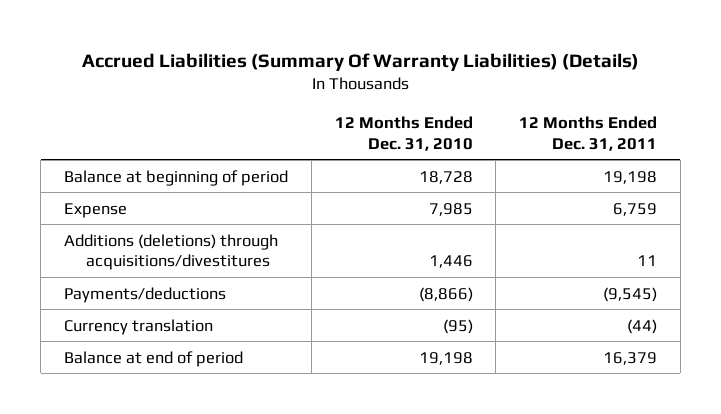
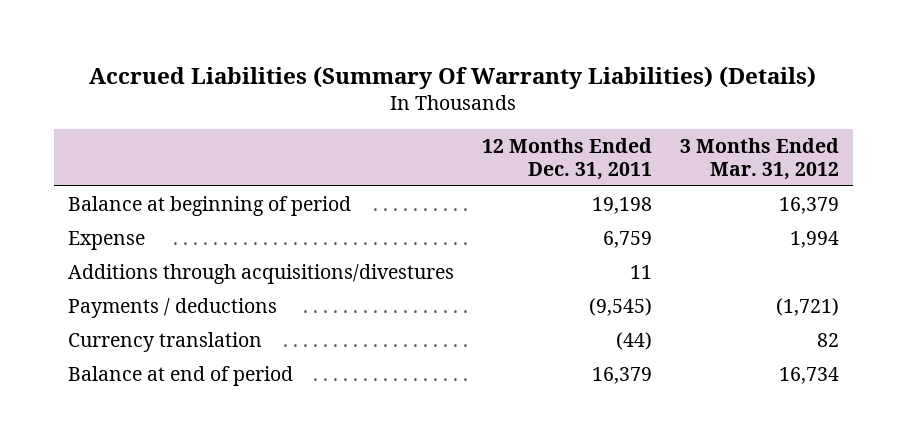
- | 12 Months Ended Dec. 31, 2010 | 12 Months Ended Dec. 31, 2011
+ | 12 Months Ended Dec. 31, 2011 | 3 Months Ended Mar. 31, 2012
- Additions (deletions) through acquisitions/divestitures | 1,446 | 11
- Payments/deductions | (8,866) | (9,545)
+ Additions through acquisitions/divestures | 11 |
+ Payments / deductions | (9,545) | (1,721)

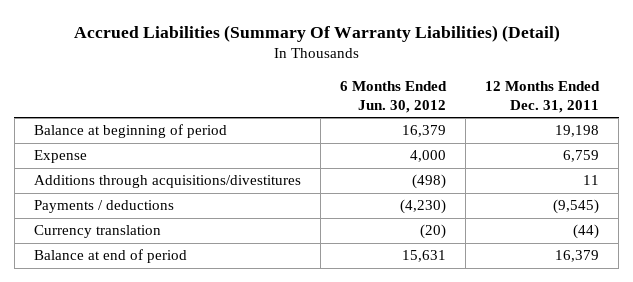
- Accrued Liabilities (Summary Of Warranty Liabilities) (Details)
+ Accrued Liabilities (Summary Of Warranty Liabilities) (Detail)
- | 12 Months Ended Dec. 31, 2011 | 3 Months Ended Mar. 31, 2012
+ | 6 Months Ended Jun. 30, 2012 | 12 Months Ended Dec. 31, 2011
- Additions through acquisitions/divestures | 11 |
+ Additions through acquisitions/divestitures | (498) | 11

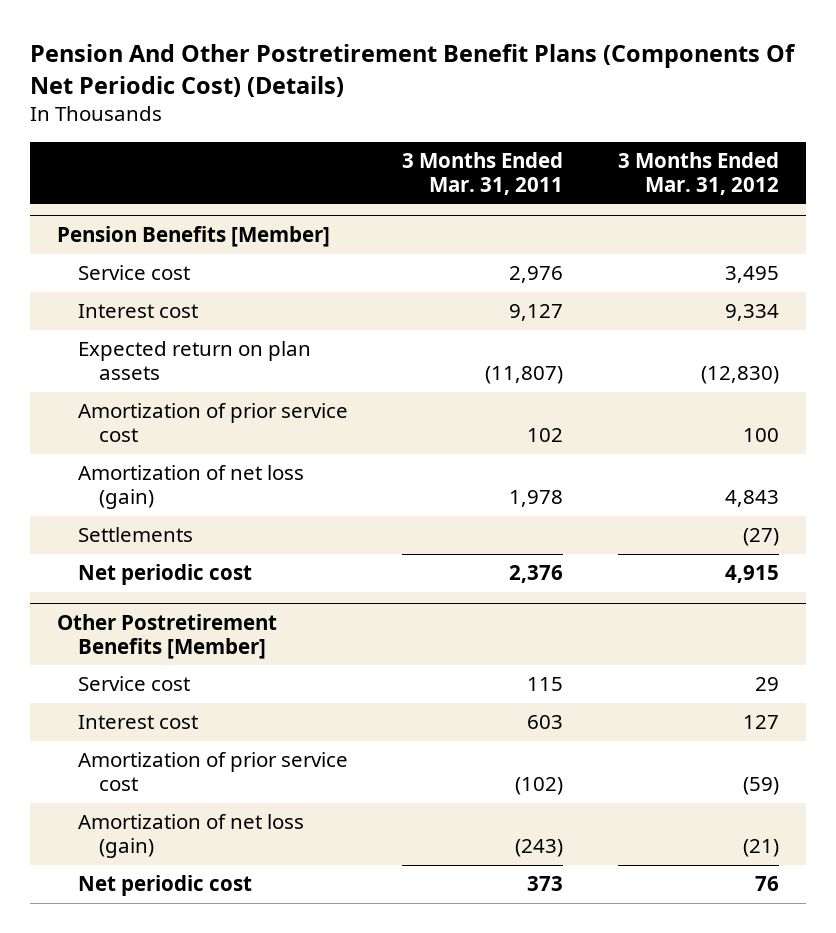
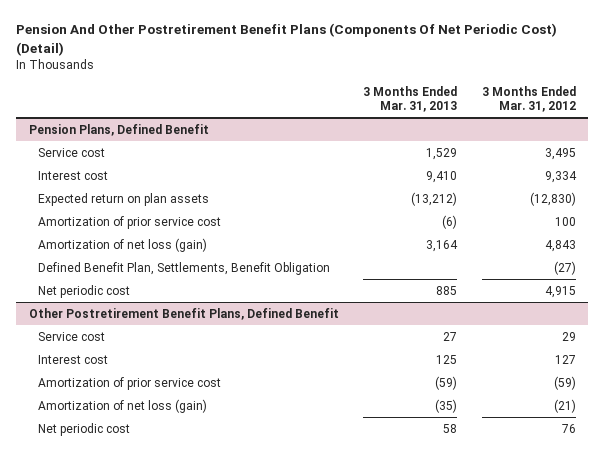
- Pension And Other Postretirement Benefit Plans (Components Of Net Periodic Cost) (Details)
+ Pension And Other Postretirement Benefit Plans (Components Of Net Periodic Cost) (Detail)
- | 3 Months Ended Mar. 31, 2011 | 3 Months Ended Mar. 31, 2012
+ | 3 Months Ended Mar. 31, 2013 | 3 Months Ended Mar. 31, 2012
- Pension Benefits [Member]
+ Pension Plans, Defined Benefit
- Settlements | | (27)
+ Defined Benefit Plan, Settlements, Benefit Obligation | | (27)
- Other Postretirement Benefits [Member]
+ Other Postretirement Benefit Plans, Defined Benefit

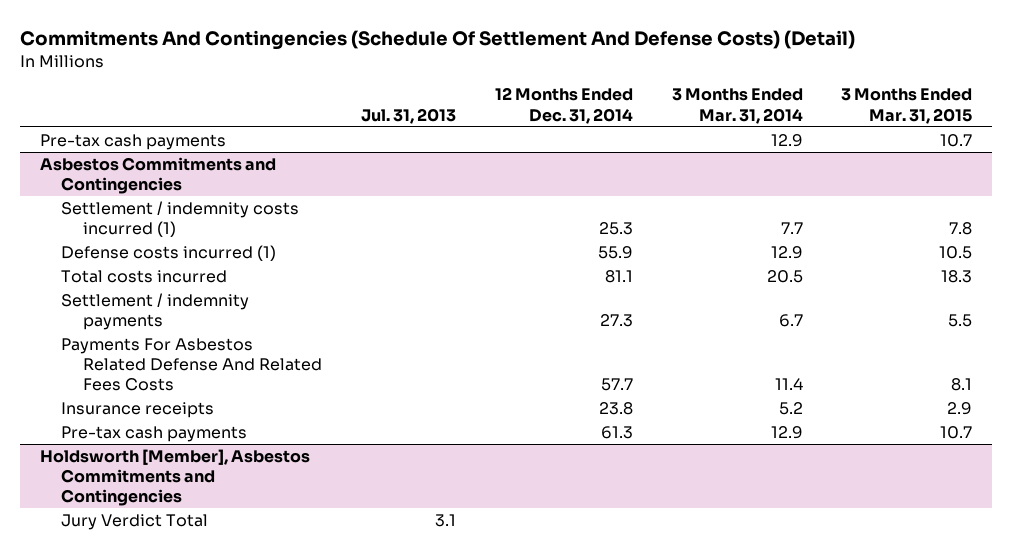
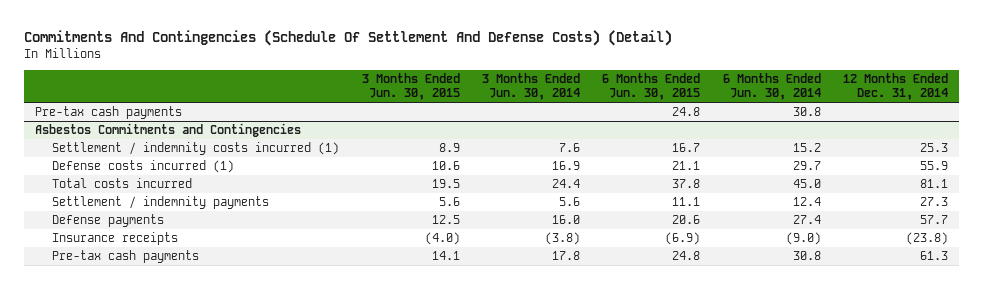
- | Jul. 31, 2013 | 12 Months Ended Dec. 31, 2014 | 3 Months Ended Mar. 31, 2014 | 3 Months Ended Mar. 31, 2015
+ | 3 Months Ended Jun. 30, 2015 | 3 Months Ended Jun. 30, 2014 | 6 Months Ended Jun. 30, 2015 | 6 Months Ended Jun. 30, 2014 | 12 Months Ended Dec. 31, 2014
@ Asbestos Commitments and Contingencies
- Payments For Asbestos Related Defense And Related Fees Costs | | 57.7 | 11.4 | 8.1
- Insurance receipts | | 23.8 | 5.2 | 2.9
+ Defense payments | 12.5 | 16.0 | 20.6 | 27.4 | 57.7
+ Insurance receipts | (4.0) | (3.8) | (6.9) | (9.0) | (23.8)
- Holdsworth [Member], Asbestos Commitments and Contingencies
- Jury Verdict Total | 3.1 | | |

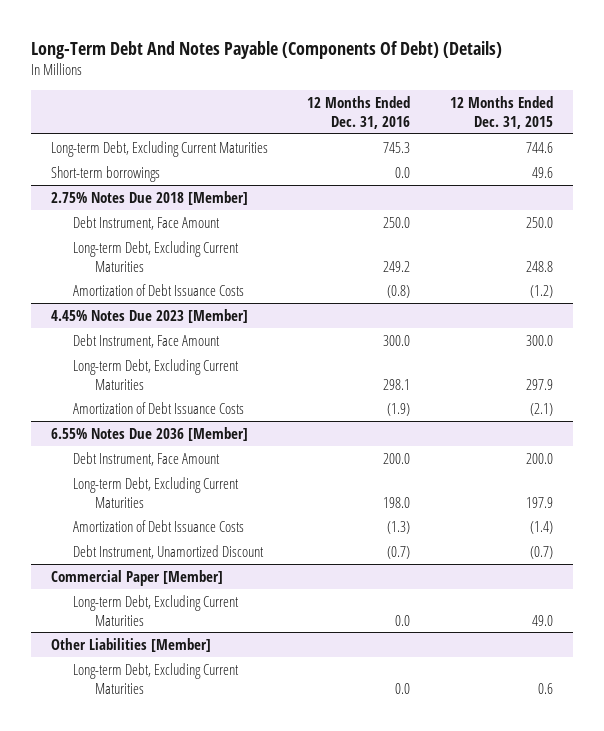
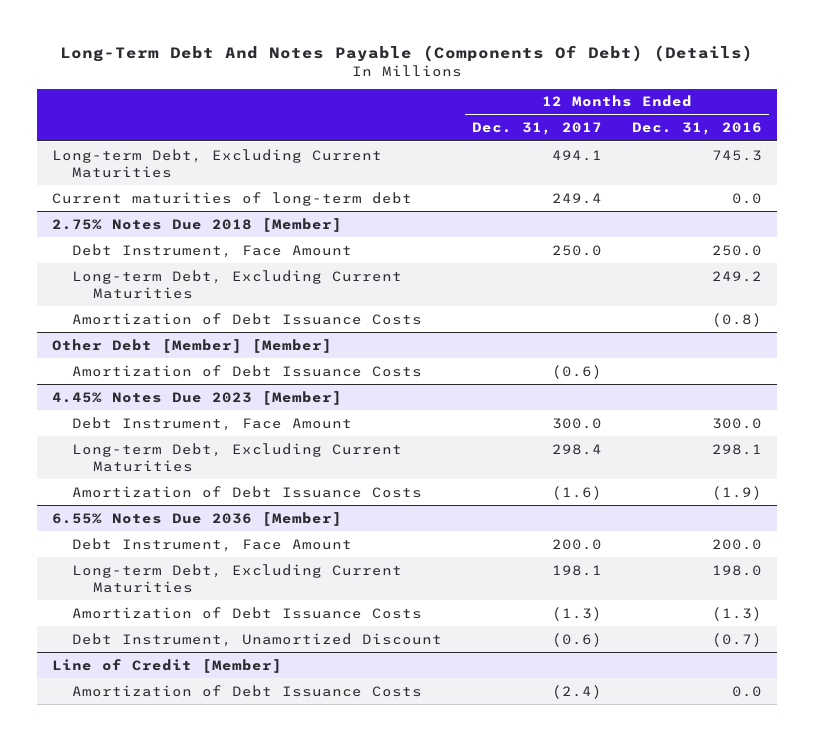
- | 12 Months Ended Dec. 31, 2016 | 12 Months Ended Dec. 31, 2015
+ | 12 Months Ended Dec. 31, 2017 | 12 Months Ended Dec. 31, 2016
- Short-term borrowings | 0.0 | 49.6
+ Current maturities of long-term debt | 249.4 | 0.0
+ Other Debt [Member] [Member]
+ Amortization of Debt Issuance Costs | (0.6) |
- Commercial Paper [Member]
- Long-term Debt, Excluding Current Maturities | 0.0 | 49.0
- Other Liabilities [Member]
- Long-term Debt, Excluding Current Maturities | 0.0 | 0.6
+ Line of Credit [Member]
+ Amortization of Debt Issuance Costs | (2.4) | 0.0

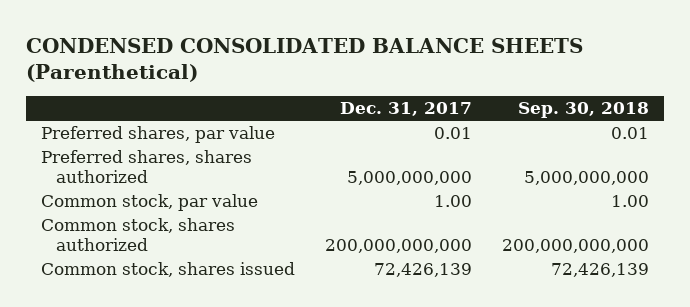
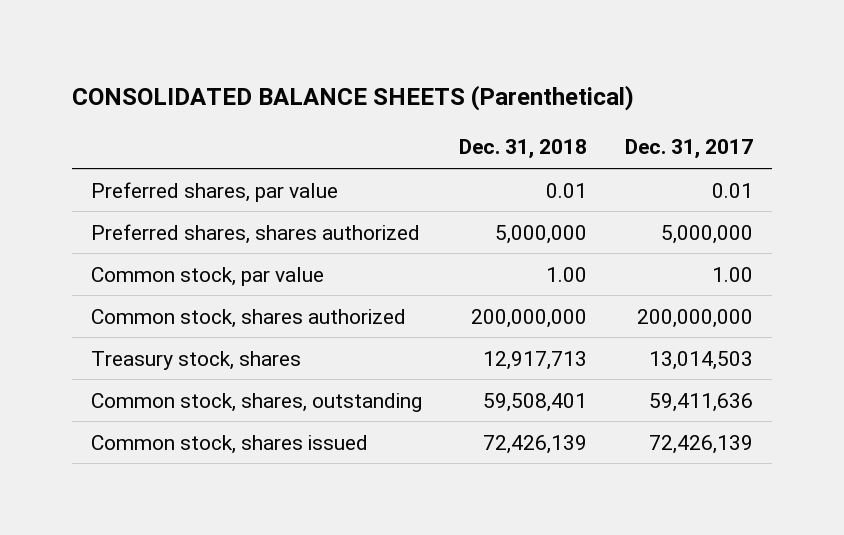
- CONDENSED CONSOLIDATED BALANCE SHEETS (Parenthetical)
+ CONSOLIDATED BALANCE SHEETS (Parenthetical)
- | Dec. 31, 2017 | Sep. 30, 2018
+ | Dec. 31, 2018 | Dec. 31, 2017
- Preferred shares, shares authorized | 5,000,000,000 | 5,000,000,000
+ Preferred shares, shares authorized | 5,000,000 | 5,000,000
- Common stock, shares authorized | 200,000,000,000 | 200,000,000,000
+ Common stock, shares authorized | 200,000,000 | 200,000,000
+ Treasury stock, shares | 12,917,713 | 13,014,503
+ Common stock, shares, outstanding | 59,508,401 | 59,411,636

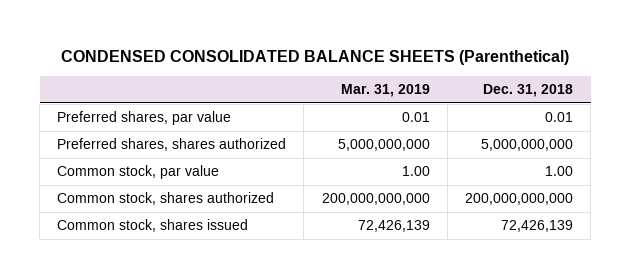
- CONSOLIDATED BALANCE SHEETS (Parenthetical)
+ CONDENSED CONSOLIDATED BALANCE SHEETS (Parenthetical)
- | Dec. 31, 2018 | Dec. 31, 2017
+ | Mar. 31, 2019 | Dec. 31, 2018
- Preferred shares, shares authorized | 5,000,000 | 5,000,000
+ Preferred shares, shares authorized | 5,000,000,000 | 5,000,000,000
- Common stock, shares authorized | 200,000,000 | 200,000,000
- Treasury stock, shares | 12,917,713 | 13,014,503
- Common stock, shares, outstanding | 59,508,401 | 59,411,636
+ Common stock, shares authorized | 200,000,000,000 | 200,000,000,000

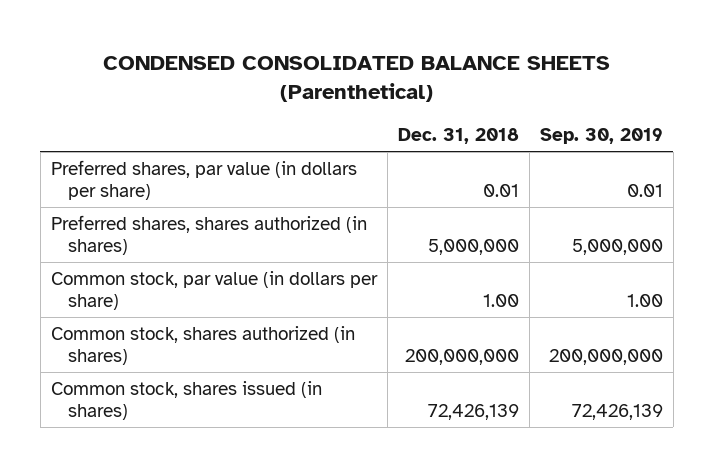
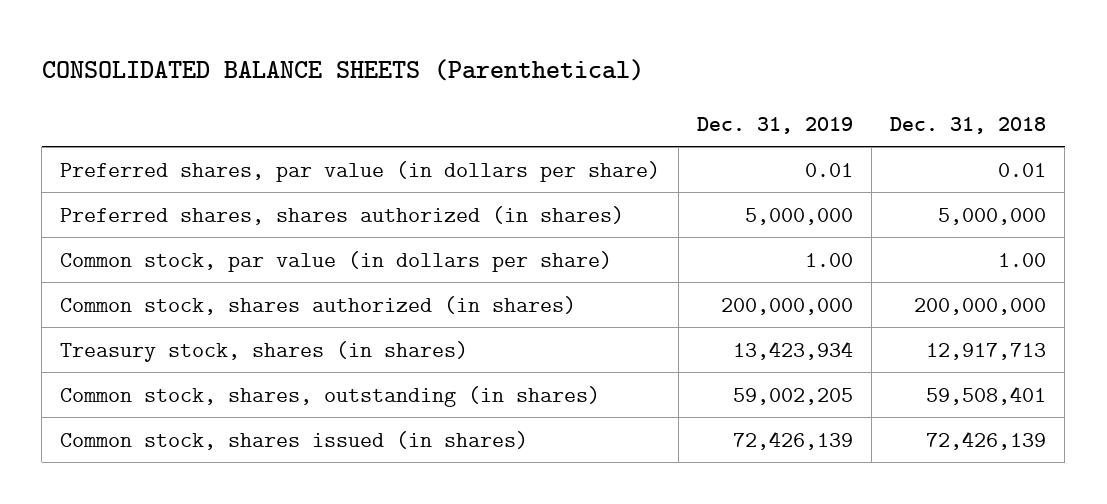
- CONDENSED CONSOLIDATED BALANCE SHEETS (Parenthetical)
+ CONSOLIDATED BALANCE SHEETS (Parenthetical)
- | Dec. 31, 2018 | Sep. 30, 2019
+ | Dec. 31, 2019 | Dec. 31, 2018
+ Treasury stock, shares (in shares) | 13,423,934 | 12,917,713
+ Common stock, shares, outstanding (in shares) | 59,002,205 | 59,508,401

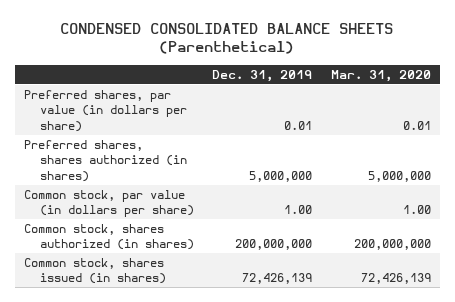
- CONSOLIDATED BALANCE SHEETS (Parenthetical)
+ CONDENSED CONSOLIDATED BALANCE SHEETS (Parenthetical)
- | Dec. 31, 2019 | Dec. 31, 2018
+ | Dec. 31, 2019 | Mar. 31, 2020
- Treasury stock, shares (in shares) | 13,423,934 | 12,917,713
- Common stock, shares, outstanding (in shares) | 59,002,205 | 59,508,401

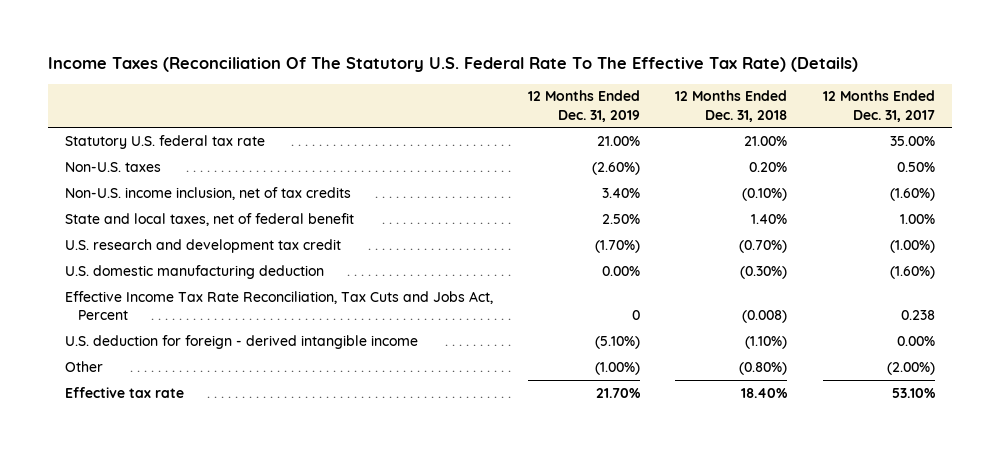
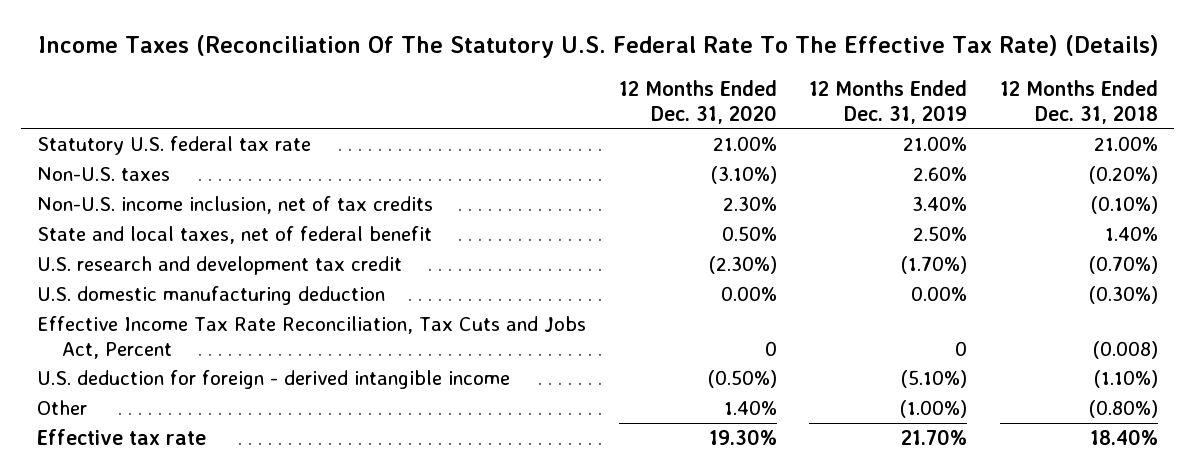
- | 12 Months Ended Dec. 31, 2019 | 12 Months Ended Dec. 31, 2018 | 12 Months Ended Dec. 31, 2017
+ | 12 Months Ended Dec. 31, 2020 | 12 Months Ended Dec. 31, 2019 | 12 Months Ended Dec. 31, 2018
- Non-U.S. taxes | (2.60%) | 0.20% | 0.50%
+ Non-U.S. taxes | (3.10%) | 2.60% | (0.20%)

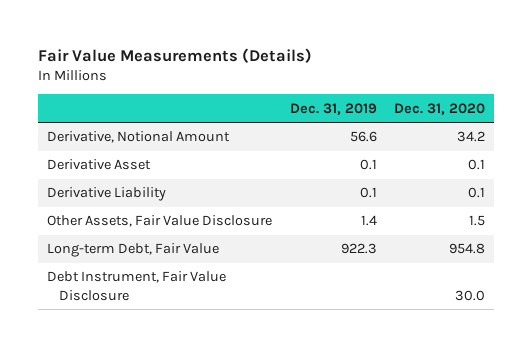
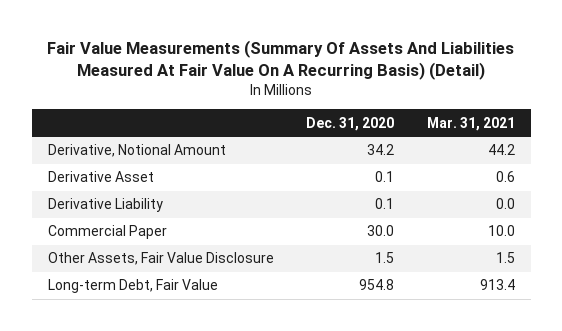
- Fair Value Measurements (Details)
+ Fair Value Measurements (Summary Of Assets And Liabilities Measured At Fair Value On A Recurring Basis) (Detail)
- | Dec. 31, 2019 | Dec. 31, 2020
+ | Dec. 31, 2020 | Mar. 31, 2021
+ Commercial Paper | 30.0 | 10.0
- Debt Instrument, Fair Value Disclosure | | 30.0

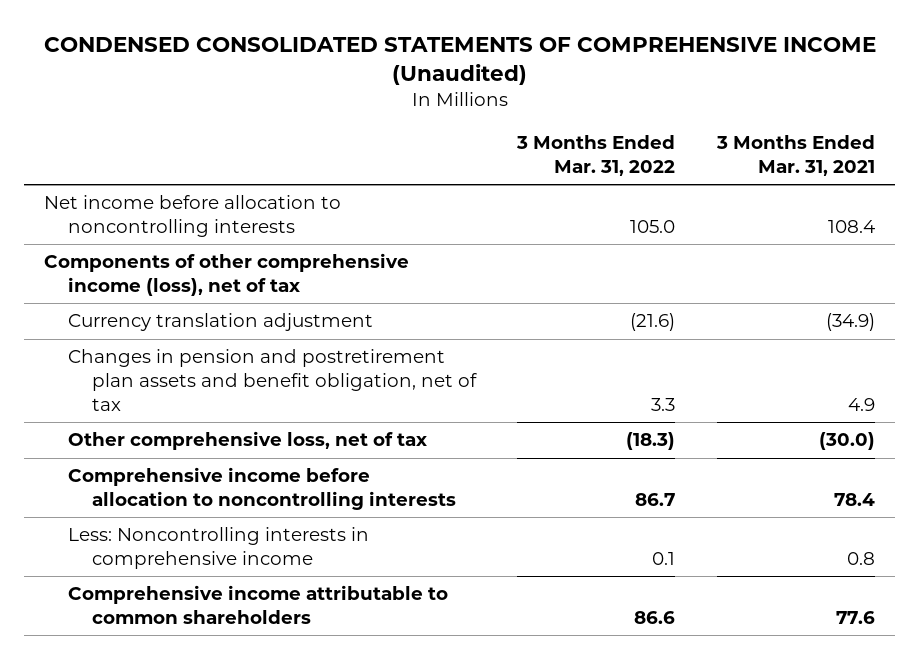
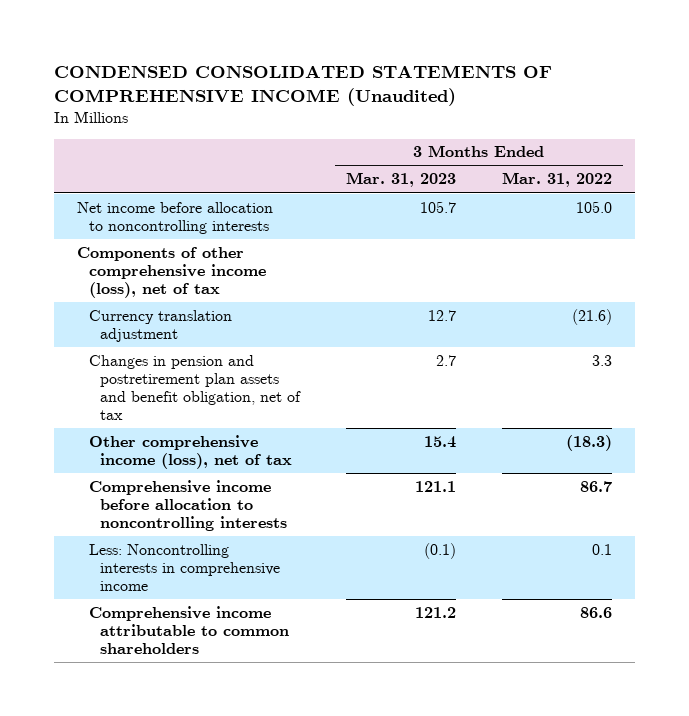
- | 3 Months Ended Mar. 31, 2022 | 3 Months Ended Mar. 31, 2021
+ | 3 Months Ended Mar. 31, 2023 | 3 Months Ended Mar. 31, 2022
- Other comprehensive loss, net of tax | (18.3) | (30.0)
+ Other comprehensive income (loss), net of tax | 15.4 | (18.3)

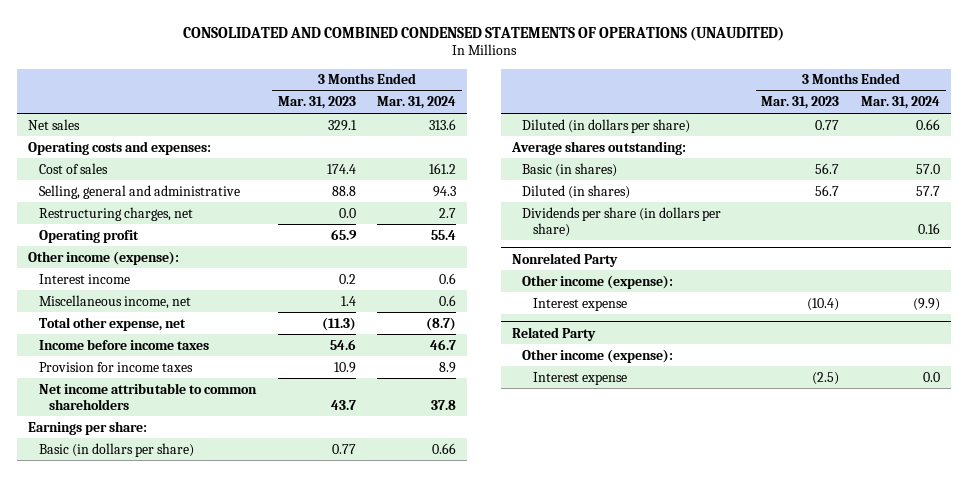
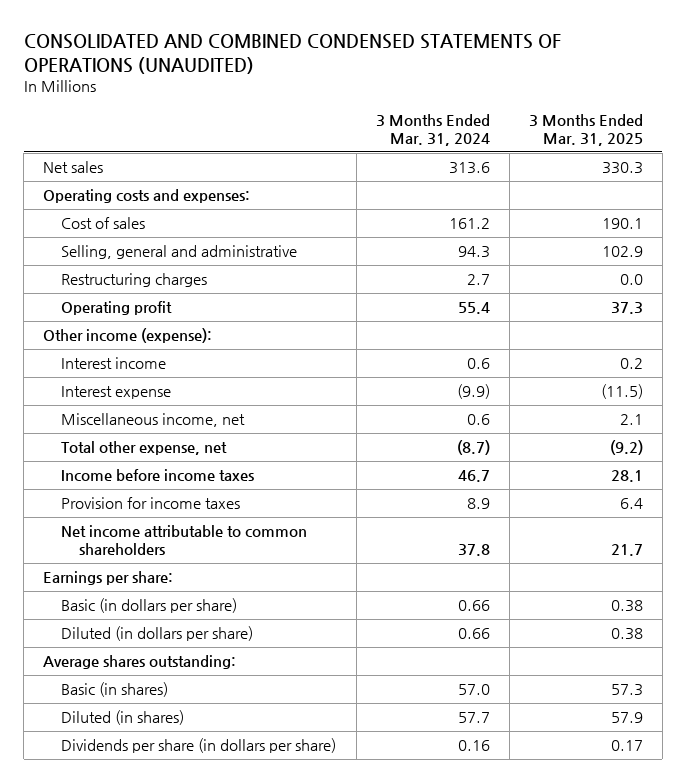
- | 3 Months Ended Mar. 31, 2023 | 3 Months Ended Mar. 31, 2024
+ | 3 Months Ended Mar. 31, 2024 | 3 Months Ended Mar. 31, 2025
- Restructuring charges, net | 0.0 | 2.7
+ Restructuring charges | 2.7 | 0.0
+ Interest expense | (9.9) | (11.5)
- Nonrelated Party
- Other income (expense):
- Interest expense | (10.4) | (9.9)
- Related Party
- Other income (expense):
- Interest expense | (2.5) | 0.0

